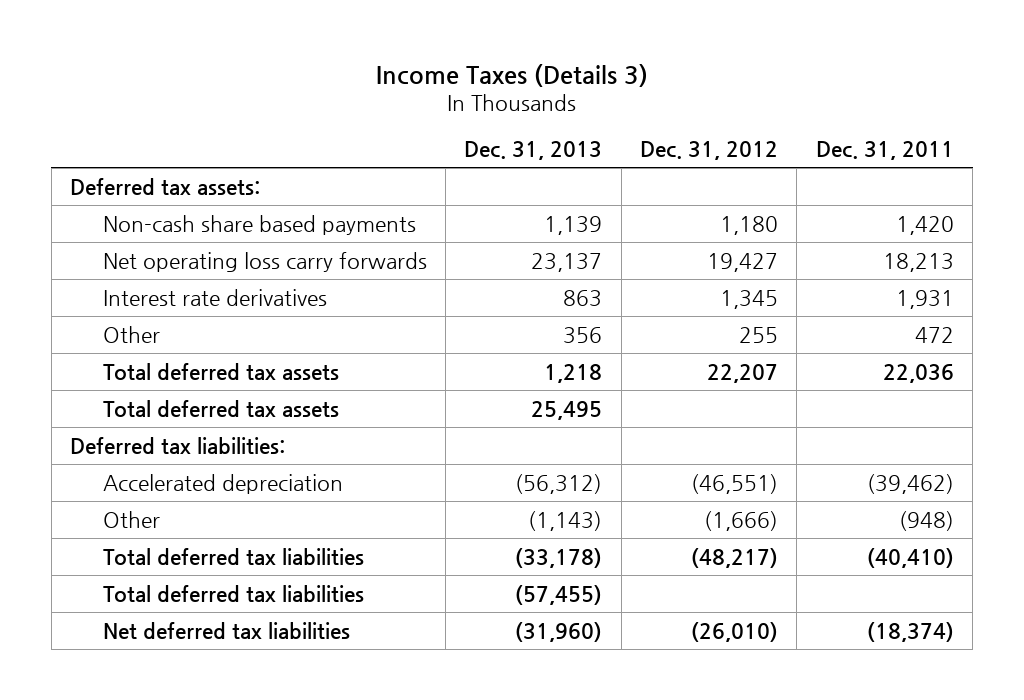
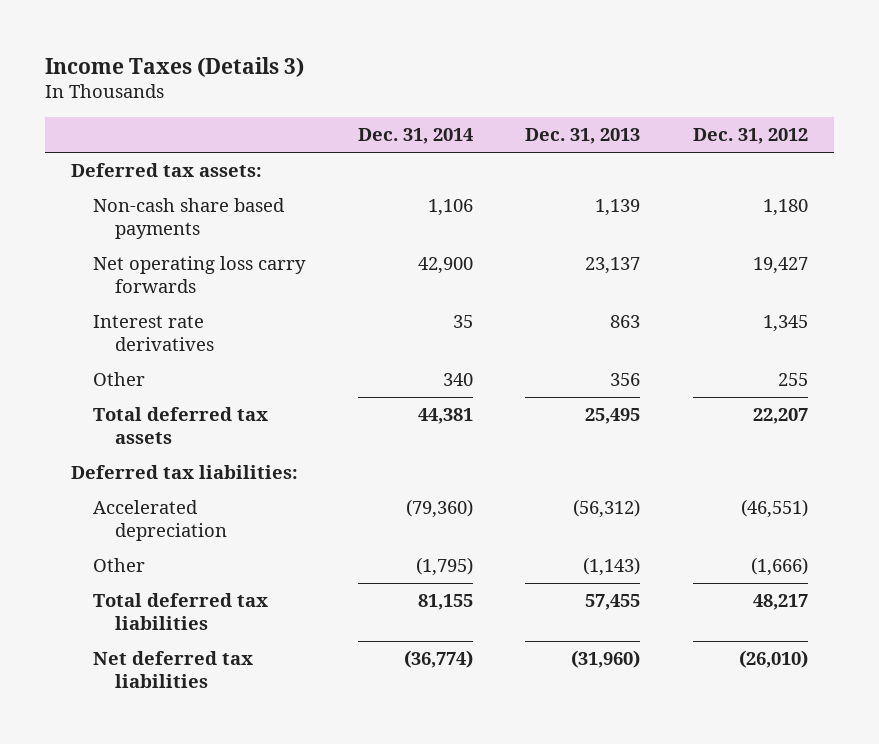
- | Dec. 31, 2013 | Dec. 31, 2012 | Dec. 31, 2011
+ | Dec. 31, 2014 | Dec. 31, 2013 | Dec. 31, 2012
- Total deferred tax assets | 1,218 | 22,207 | 22,036
- Total deferred tax assets | 25,495 | |
+ Total deferred tax assets | 44,381 | 25,495 | 22,207
- Total deferred tax liabilities | (33,178) | (48,217) | (40,410)
- Total deferred tax liabilities | (57,455) | |
+ Total deferred tax liabilities | 81,155 | 57,455 | 48,217

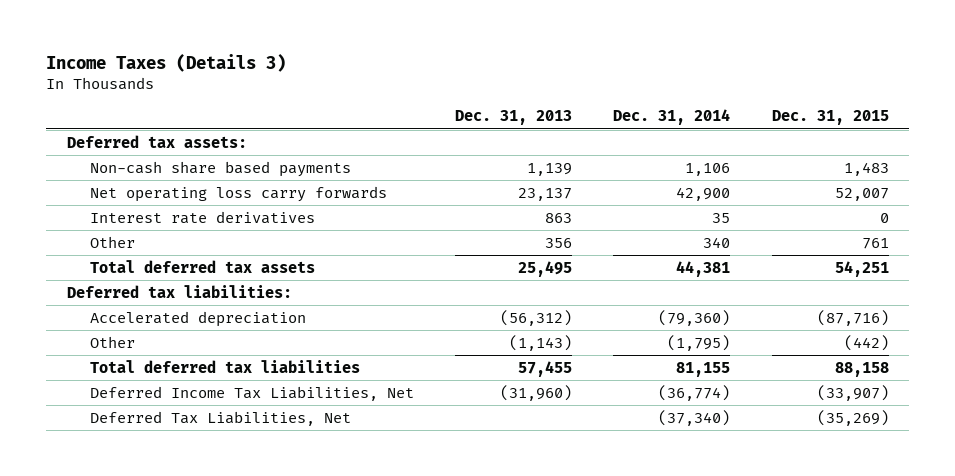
- | Dec. 31, 2014 | Dec. 31, 2013 | Dec. 31, 2012
+ | Dec. 31, 2013 | Dec. 31, 2014 | Dec. 31, 2015
- Net deferred tax liabilities | (36,774) | (31,960) | (26,010)
+ Deferred Income Tax Liabilities, Net | (31,960) | (36,774) | (33,907)
+ Deferred Tax Liabilities, Net | | (37,340) | (35,269)

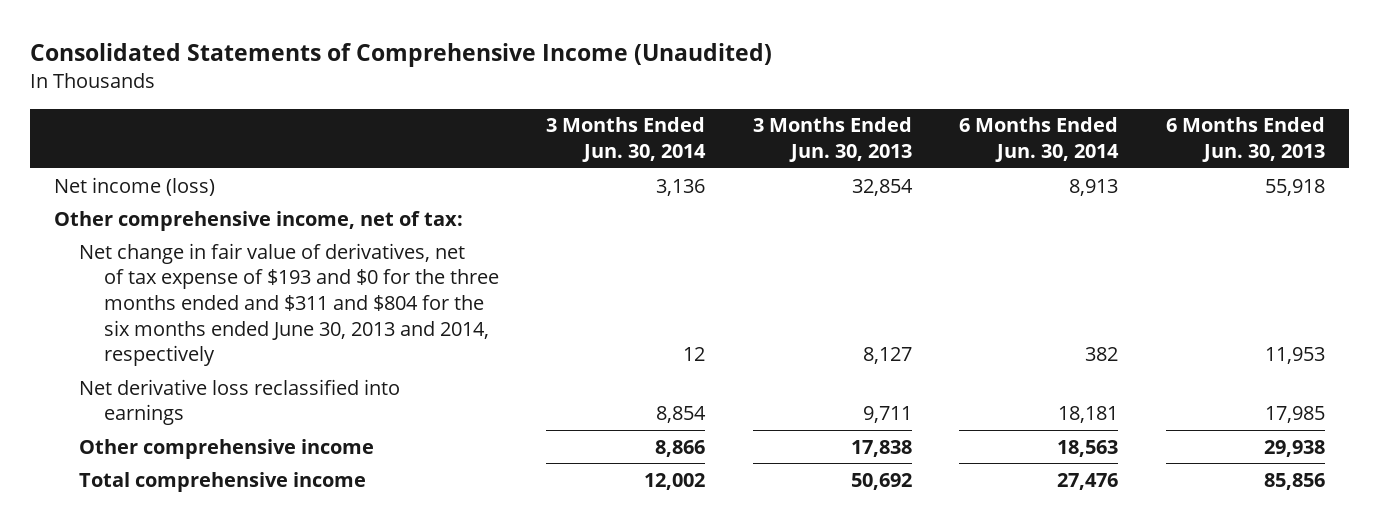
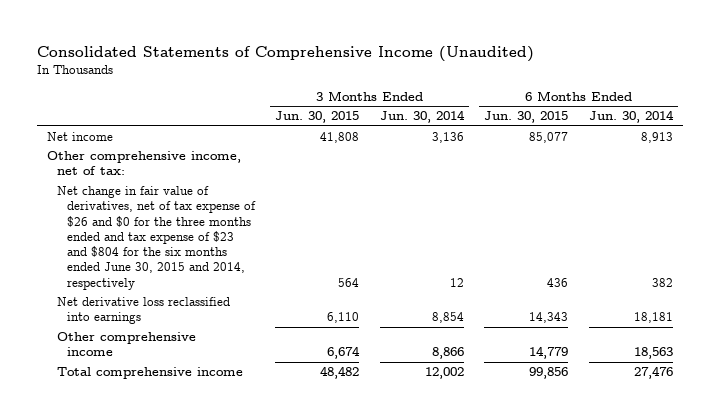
- | 3 Months Ended Jun. 30, 2014 | 3 Months Ended Jun. 30, 2013 | 6 Months Ended Jun. 30, 2014 | 6 Months Ended Jun. 30, 2013
+ | 3 Months Ended Jun. 30, 2015 | 3 Months Ended Jun. 30, 2014 | 6 Months Ended Jun. 30, 2015 | 6 Months Ended Jun. 30, 2014
- Net income (loss) | 3,136 | 32,854 | 8,913 | 55,918
+ Net income | 41,808 | 3,136 | 85,077 | 8,913
- Net change in fair value of derivatives, net of tax expense of $193 and $0 for the three months ended and $311 and $804 for the six months ended June 30, 2013 and 2014, respectively | 12 | 8,127 | 382 | 11,953
+ Net change in fair value of derivatives, net of tax expense of $26 and $0 for the three months ended and tax expense of $23 and $804 for the six months ended June 30, 2015 and 2014, respectively | 564 | 12 | 436 | 382

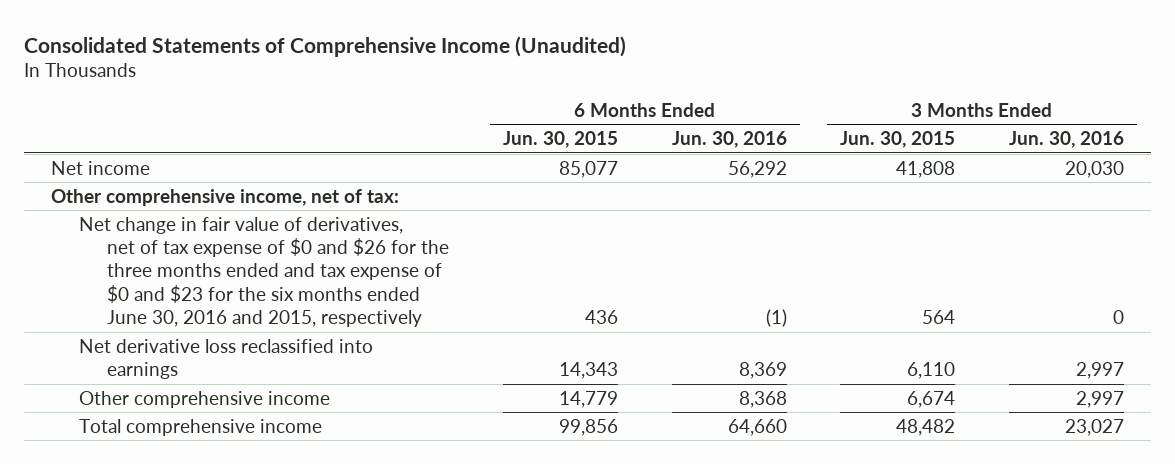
- | 3 Months Ended Jun. 30, 2015 | 3 Months Ended Jun. 30, 2014 | 6 Months Ended Jun. 30, 2015 | 6 Months Ended Jun. 30, 2014
+ | 6 Months Ended Jun. 30, 2015 | 6 Months Ended Jun. 30, 2016 | 3 Months Ended Jun. 30, 2015 | 3 Months Ended Jun. 30, 2016
- Net change in fair value of derivatives, net of tax expense of $26 and $0 for the three months ended and tax expense of $23 and $804 for the six months ended June 30, 2015 and 2014, respectively | 564 | 12 | 436 | 382
+ Net change in fair value of derivatives, net of tax expense of $0 and $26 for the three months ended and tax expense of $0 and $23 for the six months ended June 30, 2016 and 2015, respectively | 436 | (1) | 564 | 0

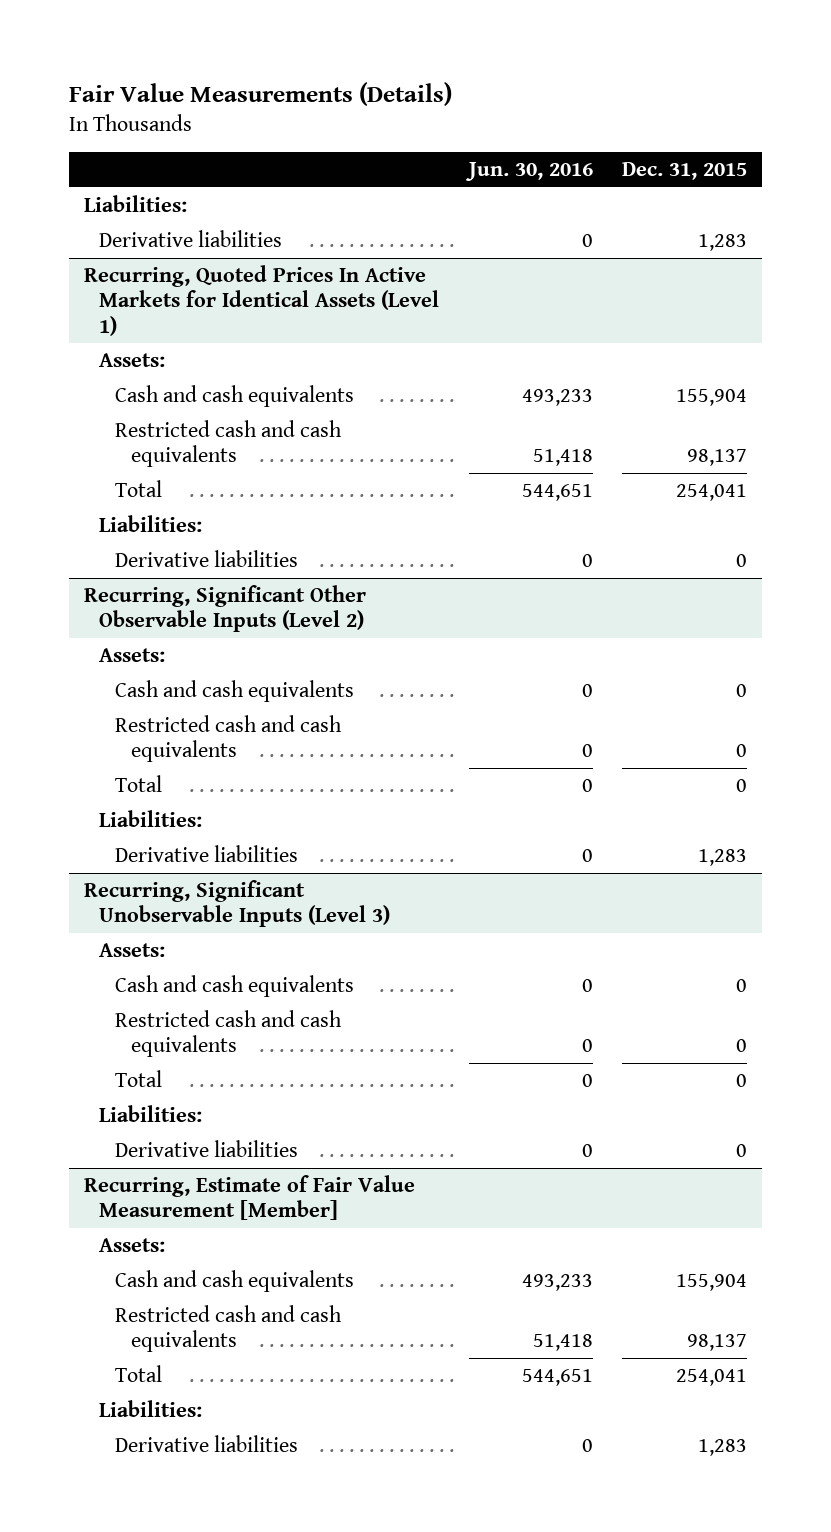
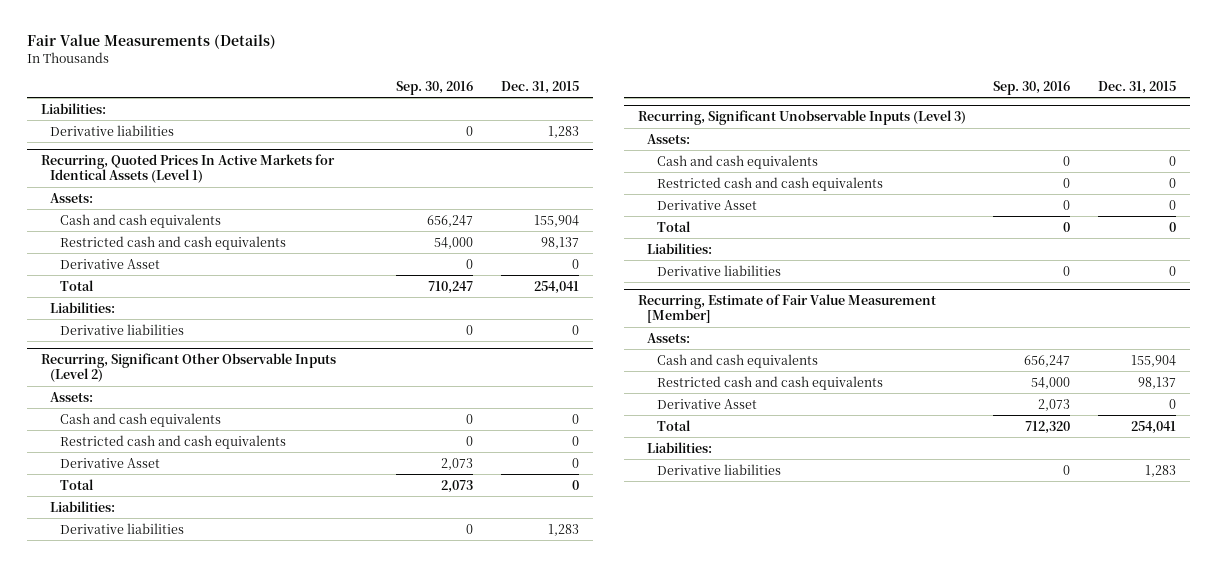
- | Jun. 30, 2016 | Dec. 31, 2015
+ | Sep. 30, 2016 | Dec. 31, 2015
@ Recurring, Quoted Prices In Active Markets for Identical Assets (Level 1)
+ Derivative Asset | 0 | 0
@ Recurring, Significant Other Observable Inputs (Level 2)
+ Derivative Asset | 2,073 | 0
@ Recurring, Significant Unobservable Inputs (Level 3)
+ Derivative Asset | 0 | 0
@ Recurring, Estimate of Fair Value Measurement [Member]
+ Derivative Asset | 2,073 | 0

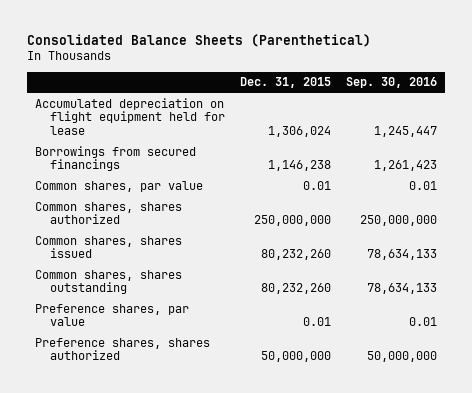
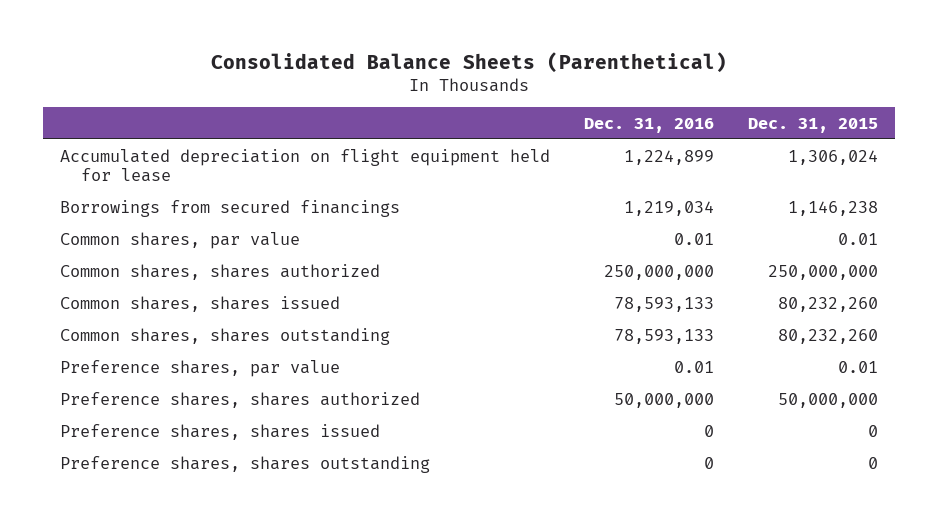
- | Dec. 31, 2015 | Sep. 30, 2016
+ | Dec. 31, 2016 | Dec. 31, 2015
+ Preference shares, shares issued | 0 | 0
+ Preference shares, shares outstanding | 0 | 0

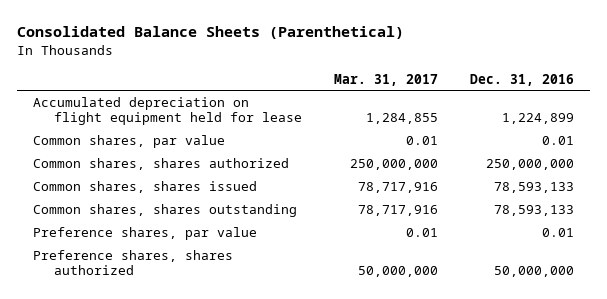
- | Dec. 31, 2016 | Dec. 31, 2015
+ | Mar. 31, 2017 | Dec. 31, 2016
- Borrowings from secured financings | 1,219,034 | 1,146,238
- Preference shares, shares issued | 0 | 0
- Preference shares, shares outstanding | 0 | 0

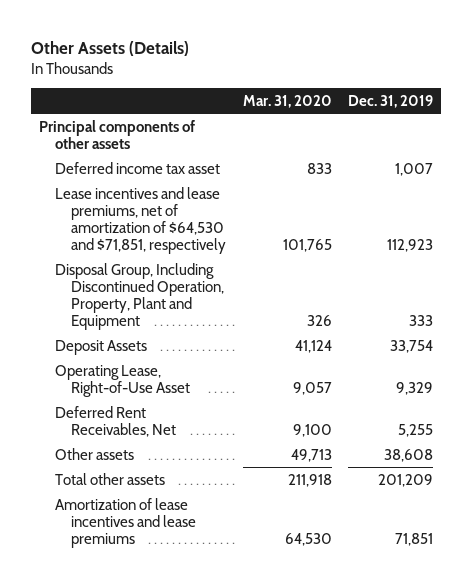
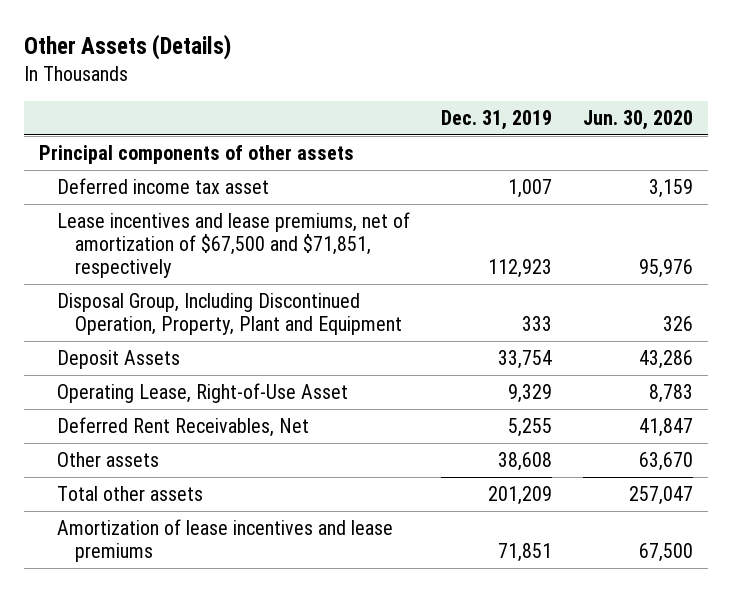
- | Mar. 31, 2020 | Dec. 31, 2019
+ | Dec. 31, 2019 | Jun. 30, 2020
- Lease incentives and lease premiums, net of amortization of $64,530 and $71,851, respectively | 101,765 | 112,923
+ Lease incentives and lease premiums, net of amortization of $67,500 and $71,851, respectively | 112,923 | 95,976

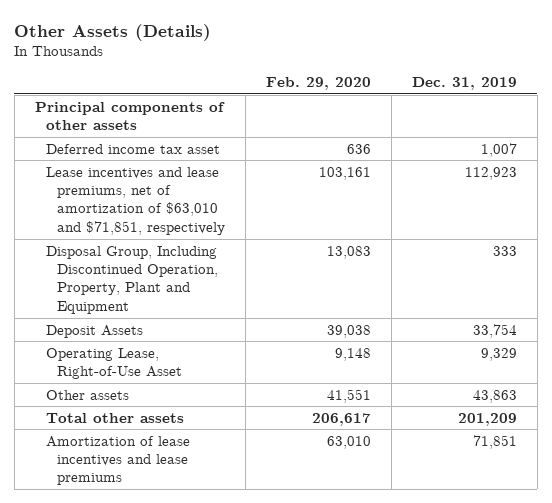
- | Dec. 31, 2019 | Jun. 30, 2020
+ | Feb. 29, 2020 | Dec. 31, 2019
- Lease incentives and lease premiums, net of amortization of $67,500 and $71,851, respectively | 112,923 | 95,976
+ Lease incentives and lease premiums, net of amortization of $63,010 and $71,851, respectively | 103,161 | 112,923
- Deferred Rent Receivables, Net | 5,255 | 41,847
- Other assets | 38,608 | 63,670
+ Other assets | 41,551 | 43,863

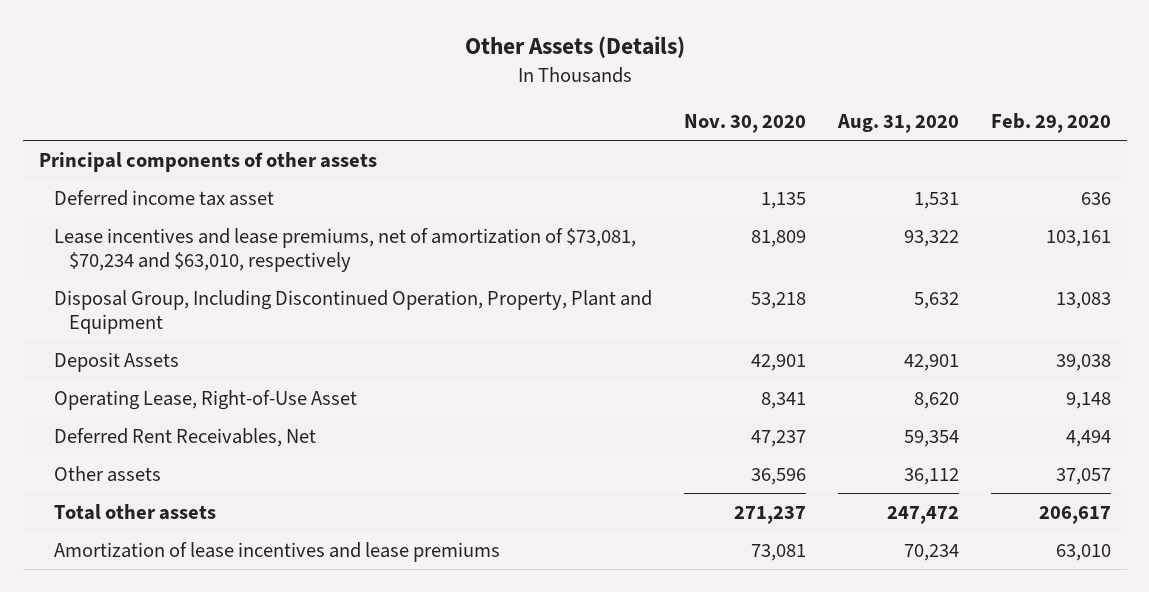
- | Feb. 29, 2020 | Dec. 31, 2019
+ | Nov. 30, 2020 | Aug. 31, 2020 | Feb. 29, 2020
- Lease incentives and lease premiums, net of amortization of $63,010 and $71,851, respectively | 103,161 | 112,923
+ Lease incentives and lease premiums, net of amortization of $73,081, $70,234 and $63,010, respectively | 81,809 | 93,322 | 103,161
- Other assets | 41,551 | 43,863
+ Deferred Rent Receivables, Net | 47,237 | 59,354 | 4,494
+ Other assets | 36,596 | 36,112 | 37,057

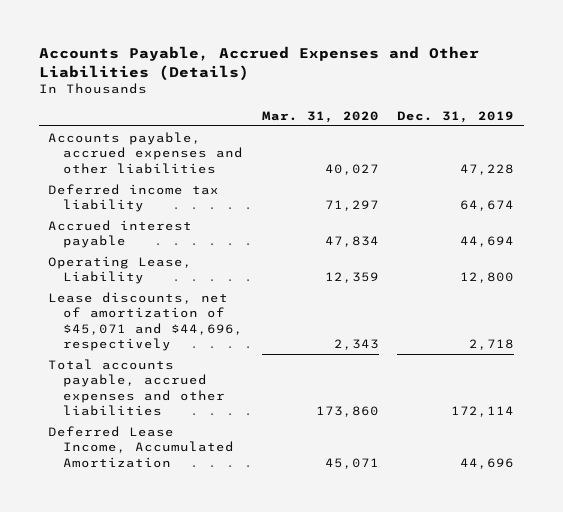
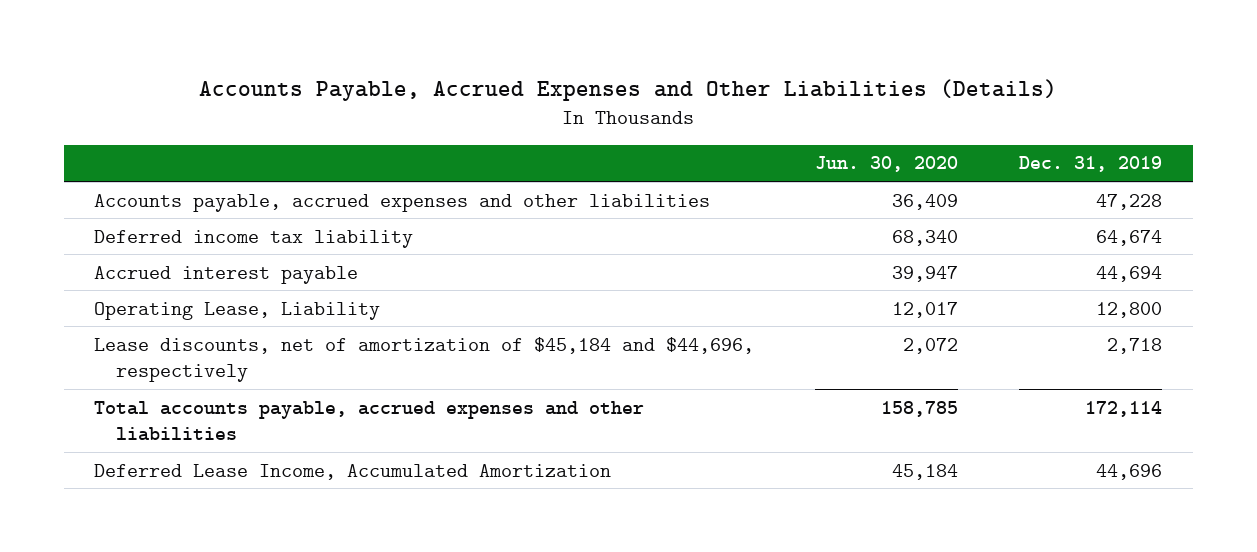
- | Mar. 31, 2020 | Dec. 31, 2019
+ | Jun. 30, 2020 | Dec. 31, 2019
- Lease discounts, net of amortization of $45,071 and $44,696, respectively | 2,343 | 2,718
+ Lease discounts, net of amortization of $45,184 and $44,696, respectively | 2,072 | 2,718

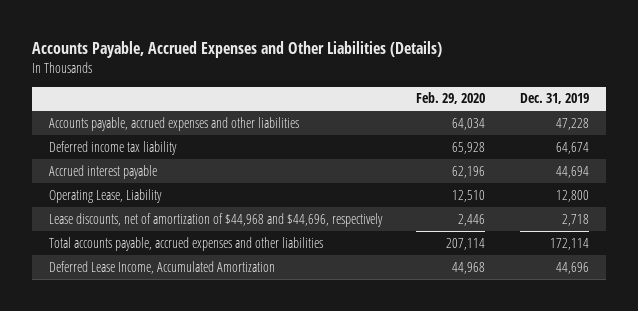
- | Jun. 30, 2020 | Dec. 31, 2019
+ | Feb. 29, 2020 | Dec. 31, 2019
- Lease discounts, net of amortization of $45,184 and $44,696, respectively | 2,072 | 2,718
+ Lease discounts, net of amortization of $44,968 and $44,696, respectively | 2,446 | 2,718

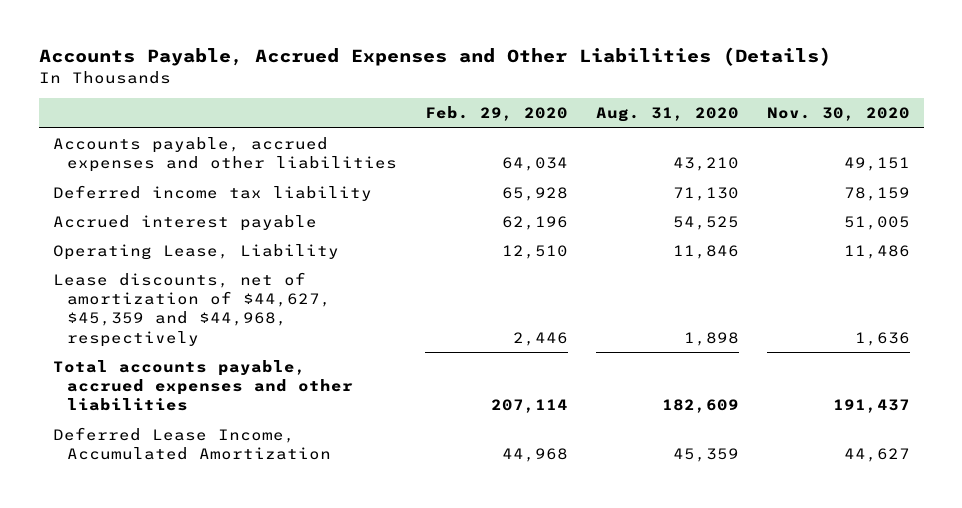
- | Feb. 29, 2020 | Dec. 31, 2019
+ | Feb. 29, 2020 | Aug. 31, 2020 | Nov. 30, 2020
- Lease discounts, net of amortization of $44,968 and $44,696, respectively | 2,446 | 2,718
+ Lease discounts, net of amortization of $44,627, $45,359 and $44,968, respectively | 2,446 | 1,898 | 1,636

